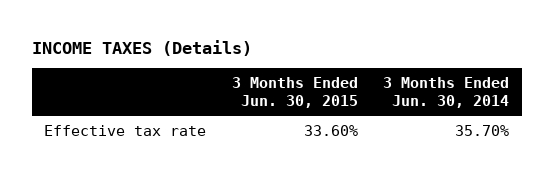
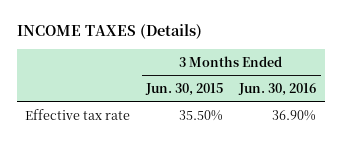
- | 3 Months Ended Jun. 30, 2015 | 3 Months Ended Jun. 30, 2014
+ | 3 Months Ended Jun. 30, 2015 | 3 Months Ended Jun. 30, 2016
- Effective tax rate | 33.60% | 35.70%
+ Effective tax rate | 35.50% | 36.90%

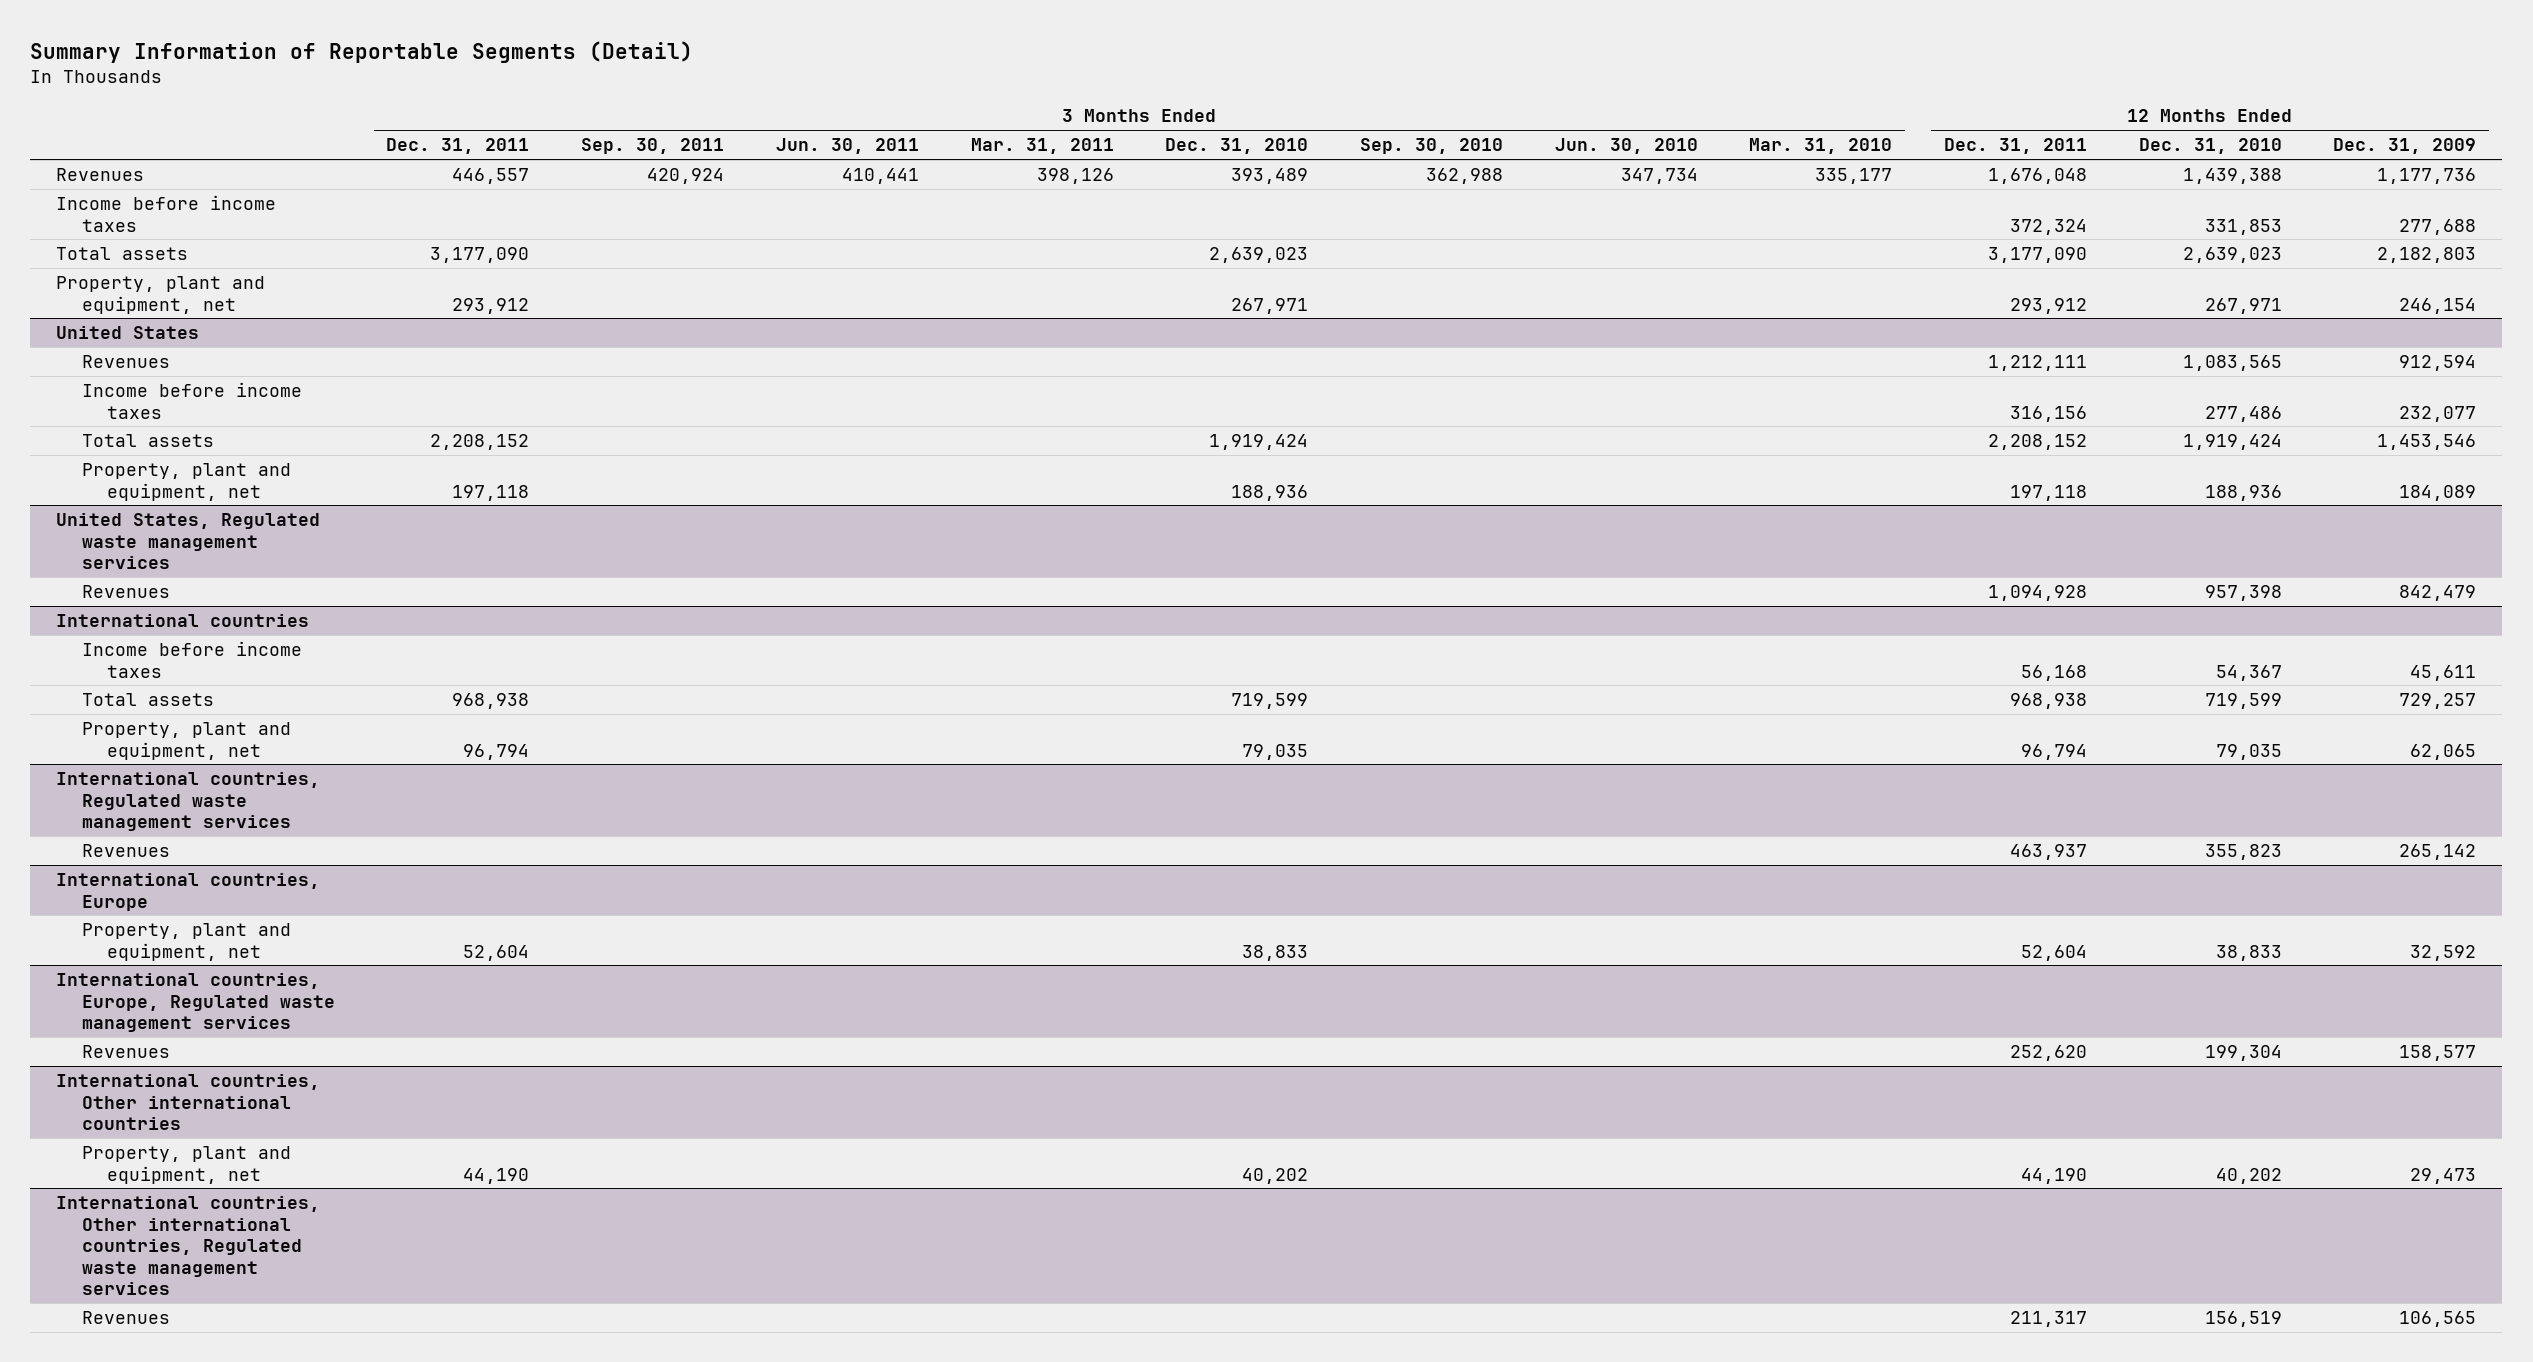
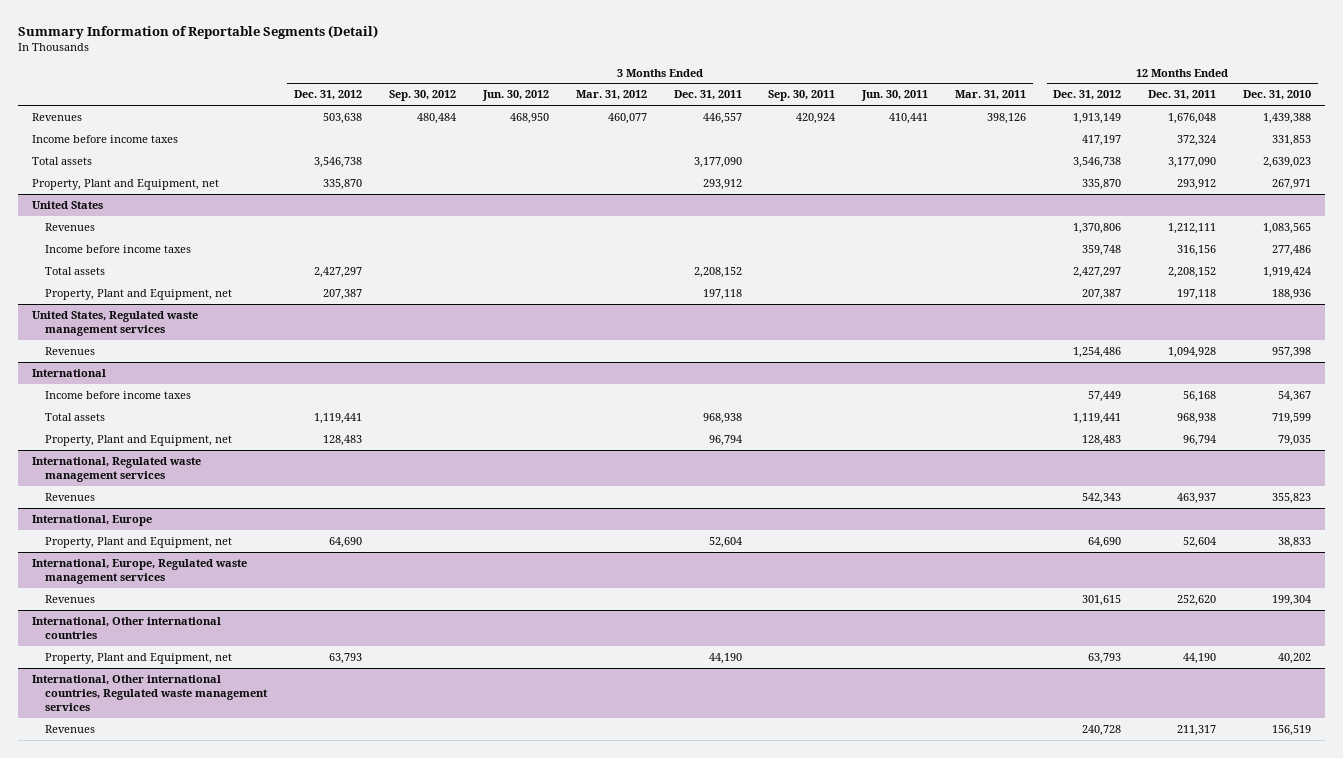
- | 3 Months Ended Dec. 31, 2011 | 3 Months Ended Sep. 30, 2011 | 3 Months Ended Jun. 30, 2011 | 3 Months Ended Mar. 31, 2011 | 3 Months Ended Dec. 31, 2010 | 3 Months Ended Sep. 30, 2010 | 3 Months Ended Jun. 30, 2010 | 3 Months Ended Mar. 31, 2010 | 12 Months Ended Dec. 31, 2011 | 12 Months Ended Dec. 31, 2010 | 12 Months Ended Dec. 31, 2009
+ | 3 Months Ended Dec. 31, 2012 | 3 Months Ended Sep. 30, 2012 | 3 Months Ended Jun. 30, 2012 | 3 Months Ended Mar. 31, 2012 | 3 Months Ended Dec. 31, 2011 | 3 Months Ended Sep. 30, 2011 | 3 Months Ended Jun. 30, 2011 | 3 Months Ended Mar. 31, 2011 | 12 Months Ended Dec. 31, 2012 | 12 Months Ended Dec. 31, 2011 | 12 Months Ended Dec. 31, 2010
- Property, plant and equipment, net | 293,912 | | | | 267,971 | | | | 293,912 | 267,971 | 246,154
+ Property, Plant and Equipment, net | 335,870 | | | | 293,912 | | | | 335,870 | 293,912 | 267,971
@ United States
- Property, plant and equipment, net | 197,118 | | | | 188,936 | | | | 197,118 | 188,936 | 184,089
+ Property, Plant and Equipment, net | 207,387 | | | | 197,118 | | | | 207,387 | 197,118 | 188,936
- International countries
+ International
- Property, plant and equipment, net | 96,794 | | | | 79,035 | | | | 96,794 | 79,035 | 62,065
- International countries, Regulated waste management services
+ Property, Plant and Equipment, net | 128,483 | | | | 96,794 | | | | 128,483 | 96,794 | 79,035
+ International, Regulated waste management services
- International countries, Europe
- Property, plant and equipment, net | 52,604 | | | | 38,833 | | | | 52,604 | 38,833 | 32,592
- International countries, Europe, Regulated waste management services
+ International, Europe
+ Property, Plant and Equipment, net | 64,690 | | | | 52,604 | | | | 64,690 | 52,604 | 38,833
+ International, Europe, Regulated waste management services
- International countries, Other international countries
- Property, plant and equipment, net | 44,190 | | | | 40,202 | | | | 44,190 | 40,202 | 29,473
- International countries, Other international countries, Regulated waste management services
+ International, Other international countries
+ Property, Plant and Equipment, net | 63,793 | | | | 44,190 | | | | 63,793 | 44,190 | 40,202
+ International, Other international countries, Regulated waste management services

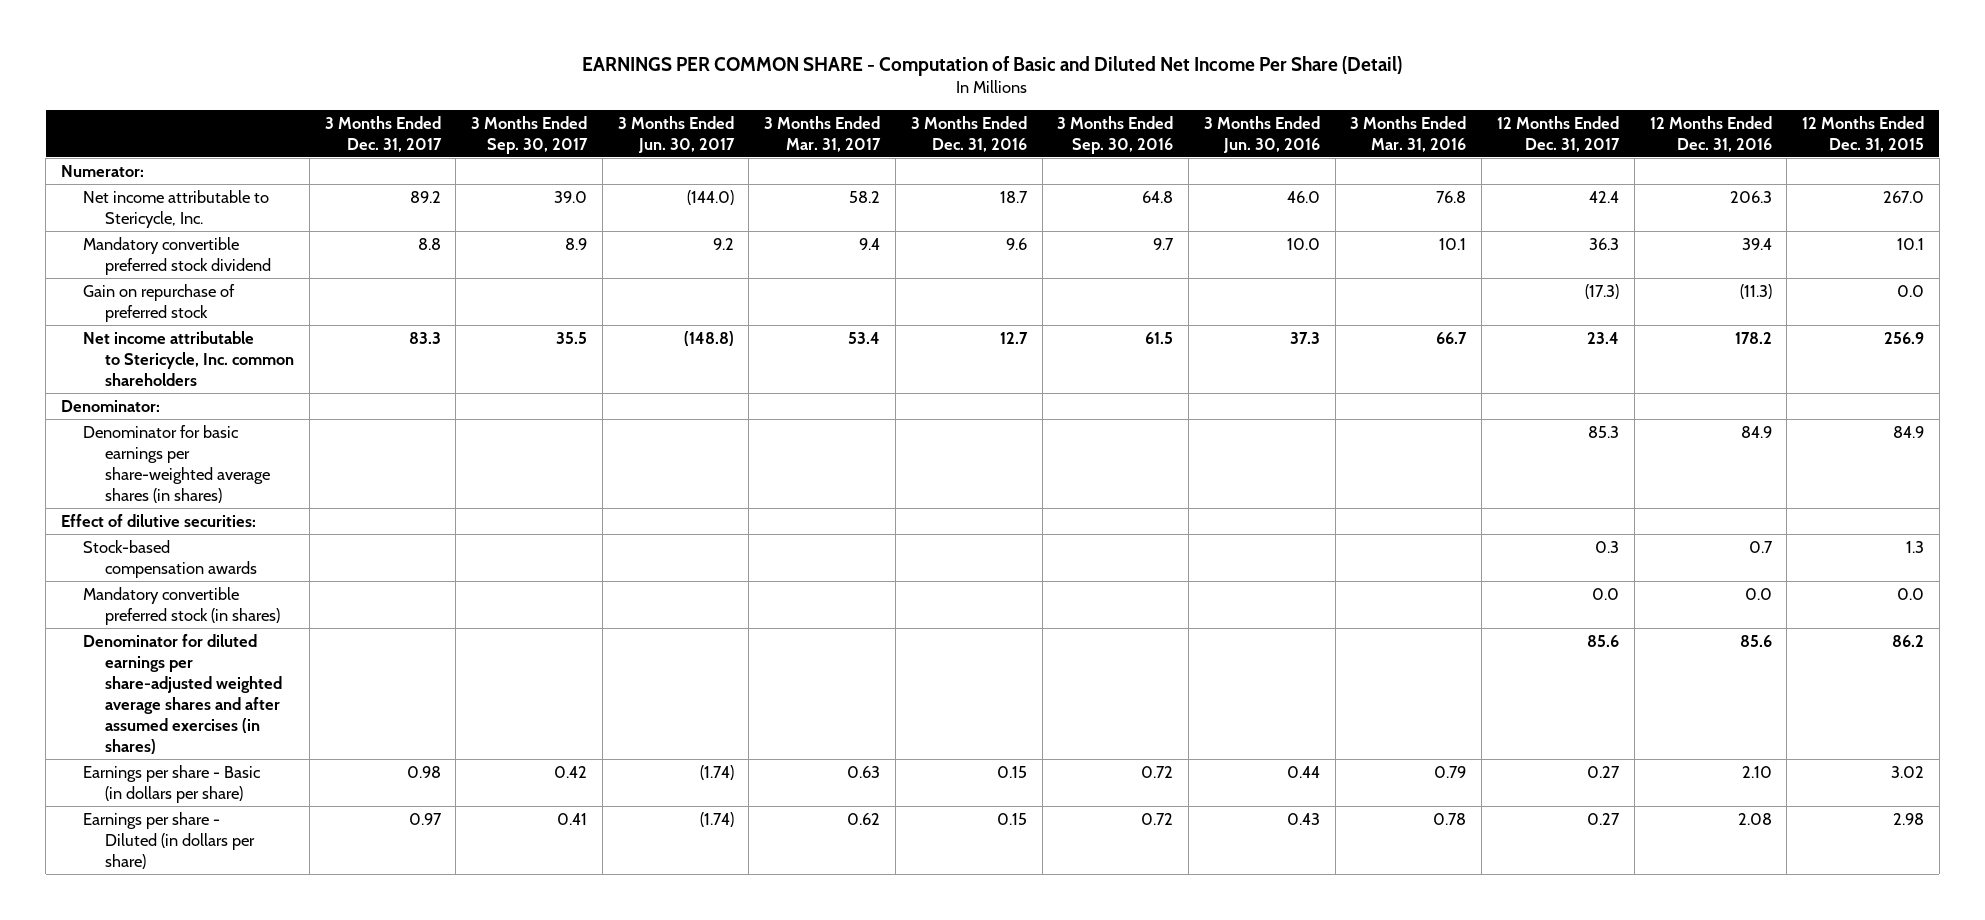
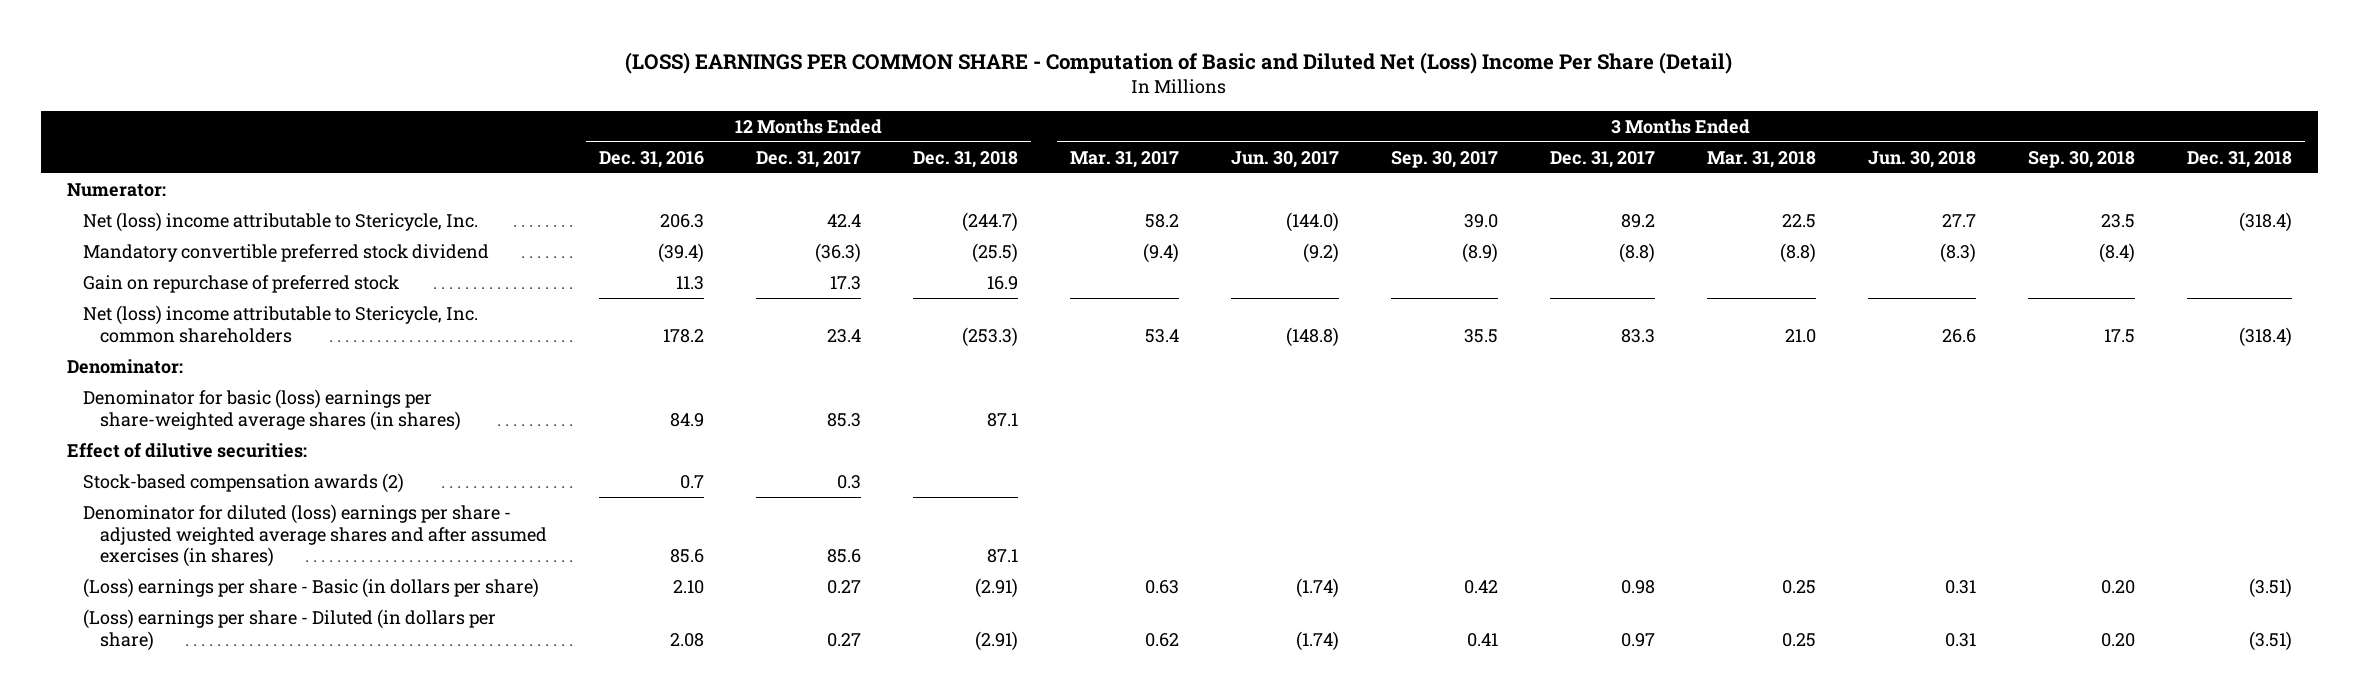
- EARNINGS PER COMMON SHARE - Computation of Basic and Diluted Net Income Per Share (Detail)
+ (LOSS) EARNINGS PER COMMON SHARE - Computation of Basic and Diluted Net (Loss) Income Per Share (Detail)
- | 3 Months Ended Dec. 31, 2017 | 3 Months Ended Sep. 30, 2017 | 3 Months Ended Jun. 30, 2017 | 3 Months Ended Mar. 31, 2017 | 3 Months Ended Dec. 31, 2016 | 3 Months Ended Sep. 30, 2016 | 3 Months Ended Jun. 30, 2016 | 3 Months Ended Mar. 31, 2016 | 12 Months Ended Dec. 31, 2017 | 12 Months Ended Dec. 31, 2016 | 12 Months Ended Dec. 31, 2015
+ | 12 Months Ended Dec. 31, 2016 | 12 Months Ended Dec. 31, 2017 | 12 Months Ended Dec. 31, 2018 | 3 Months Ended Mar. 31, 2017 | 3 Months Ended Jun. 30, 2017 | 3 Months Ended Sep. 30, 2017 | 3 Months Ended Dec. 31, 2017 | 3 Months Ended Mar. 31, 2018 | 3 Months Ended Jun. 30, 2018 | 3 Months Ended Sep. 30, 2018 | 3 Months Ended Dec. 31, 2018
- Net income attributable to Stericycle, Inc. | 89.2 | 39.0 | (144.0) | 58.2 | 18.7 | 64.8 | 46.0 | 76.8 | 42.4 | 206.3 | 267.0
- Mandatory convertible preferred stock dividend | 8.8 | 8.9 | 9.2 | 9.4 | 9.6 | 9.7 | 10.0 | 10.1 | 36.3 | 39.4 | 10.1
- Gain on repurchase of preferred stock | | | | | | | | | (17.3) | (11.3) | 0.0
- Net income attributable to Stericycle, Inc. common shareholders | 83.3 | 35.5 | (148.8) | 53.4 | 12.7 | 61.5 | 37.3 | 66.7 | 23.4 | 178.2 | 256.9
+ Net (loss) income attributable to Stericycle, Inc. | 206.3 | 42.4 | (244.7) | 58.2 | (144.0) | 39.0 | 89.2 | 22.5 | 27.7 | 23.5 | (318.4)
+ Mandatory convertible preferred stock dividend | (39.4) | (36.3) | (25.5) | (9.4) | (9.2) | (8.9) | (8.8) | (8.8) | (8.3) | (8.4) |
+ Gain on repurchase of preferred stock | 11.3 | 17.3 | 16.9 | | | | | | | |
+ Net (loss) income attributable to Stericycle, Inc. common shareholders | 178.2 | 23.4 | (253.3) | 53.4 | (148.8) | 35.5 | 83.3 | 21.0 | 26.6 | 17.5 | (318.4)
- Denominator for basic earnings per share-weighted average shares (in shares) | | | | | | | | | 85.3 | 84.9 | 84.9
+ Denominator for basic (loss) earnings per share-weighted average shares (in shares) | 84.9 | 85.3 | 87.1 | | | | | | | |
- Stock-based compensation awards | | | | | | | | | 0.3 | 0.7 | 1.3
- Mandatory convertible preferred stock (in shares) | | | | | | | | | 0.0 | 0.0 | 0.0
- Denominator for diluted earnings per share-adjusted weighted average shares and after assumed exercises (in shares) | | | | | | | | | 85.6 | 85.6 | 86.2
- Earnings per share - Basic (in dollars per share) | 0.98 | 0.42 | (1.74) | 0.63 | 0.15 | 0.72 | 0.44 | 0.79 | 0.27 | 2.10 | 3.02
- Earnings per share - Diluted (in dollars per share) | 0.97 | 0.41 | (1.74) | 0.62 | 0.15 | 0.72 | 0.43 | 0.78 | 0.27 | 2.08 | 2.98
+ Stock-based compensation awards (2) | 0.7 | 0.3 | | | | | | | | |
+ Denominator for diluted (loss) earnings per share - adjusted weighted average shares and after assumed exercises (in shares) | 85.6 | 85.6 | 87.1 | | | | | | | |
+ (Loss) earnings per share - Basic (in dollars per share) | 2.10 | 0.27 | (2.91) | 0.63 | (1.74) | 0.42 | 0.98 | 0.25 | 0.31 | 0.20 | (3.51)
+ (Loss) earnings per share - Diluted (in dollars per share) | 2.08 | 0.27 | (2.91) | 0.62 | (1.74) | 0.41 | 0.97 | 0.25 | 0.31 | 0.20 | (3.51)

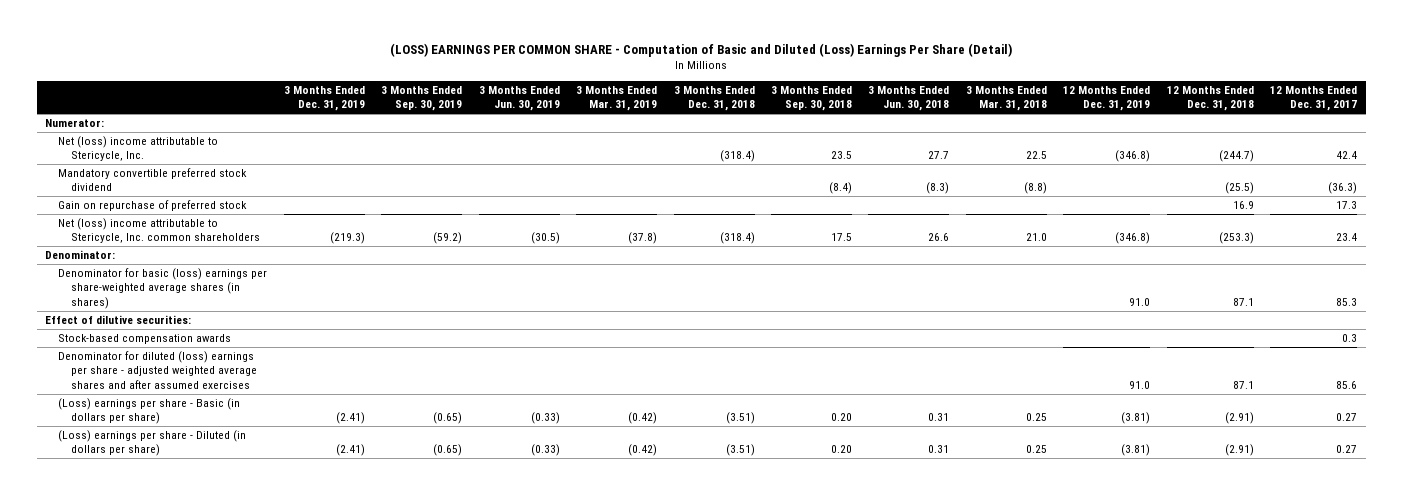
- (LOSS) EARNINGS PER COMMON SHARE - Computation of Basic and Diluted Net (Loss) Income Per Share (Detail)
+ (LOSS) EARNINGS PER COMMON SHARE - Computation of Basic and Diluted (Loss) Earnings Per Share (Detail)
- | 12 Months Ended Dec. 31, 2016 | 12 Months Ended Dec. 31, 2017 | 12 Months Ended Dec. 31, 2018 | 3 Months Ended Mar. 31, 2017 | 3 Months Ended Jun. 30, 2017 | 3 Months Ended Sep. 30, 2017 | 3 Months Ended Dec. 31, 2017 | 3 Months Ended Mar. 31, 2018 | 3 Months Ended Jun. 30, 2018 | 3 Months Ended Sep. 30, 2018 | 3 Months Ended Dec. 31, 2018
+ | 3 Months Ended Dec. 31, 2019 | 3 Months Ended Sep. 30, 2019 | 3 Months Ended Jun. 30, 2019 | 3 Months Ended Mar. 31, 2019 | 3 Months Ended Dec. 31, 2018 | 3 Months Ended Sep. 30, 2018 | 3 Months Ended Jun. 30, 2018 | 3 Months Ended Mar. 31, 2018 | 12 Months Ended Dec. 31, 2019 | 12 Months Ended Dec. 31, 2018 | 12 Months Ended Dec. 31, 2017
- Stock-based compensation awards (2) | 0.7 | 0.3 | | | | | | | | |
- Denominator for diluted (loss) earnings per share - adjusted weighted average shares and after assumed exercises (in shares) | 85.6 | 85.6 | 87.1 | | | | | | | |
+ Stock-based compensation awards | | | | | | | | | | | 0.3
+ Denominator for diluted (loss) earnings per share - adjusted weighted average shares and after assumed exercises | | | | | | | | | 91.0 | 87.1 | 85.6

